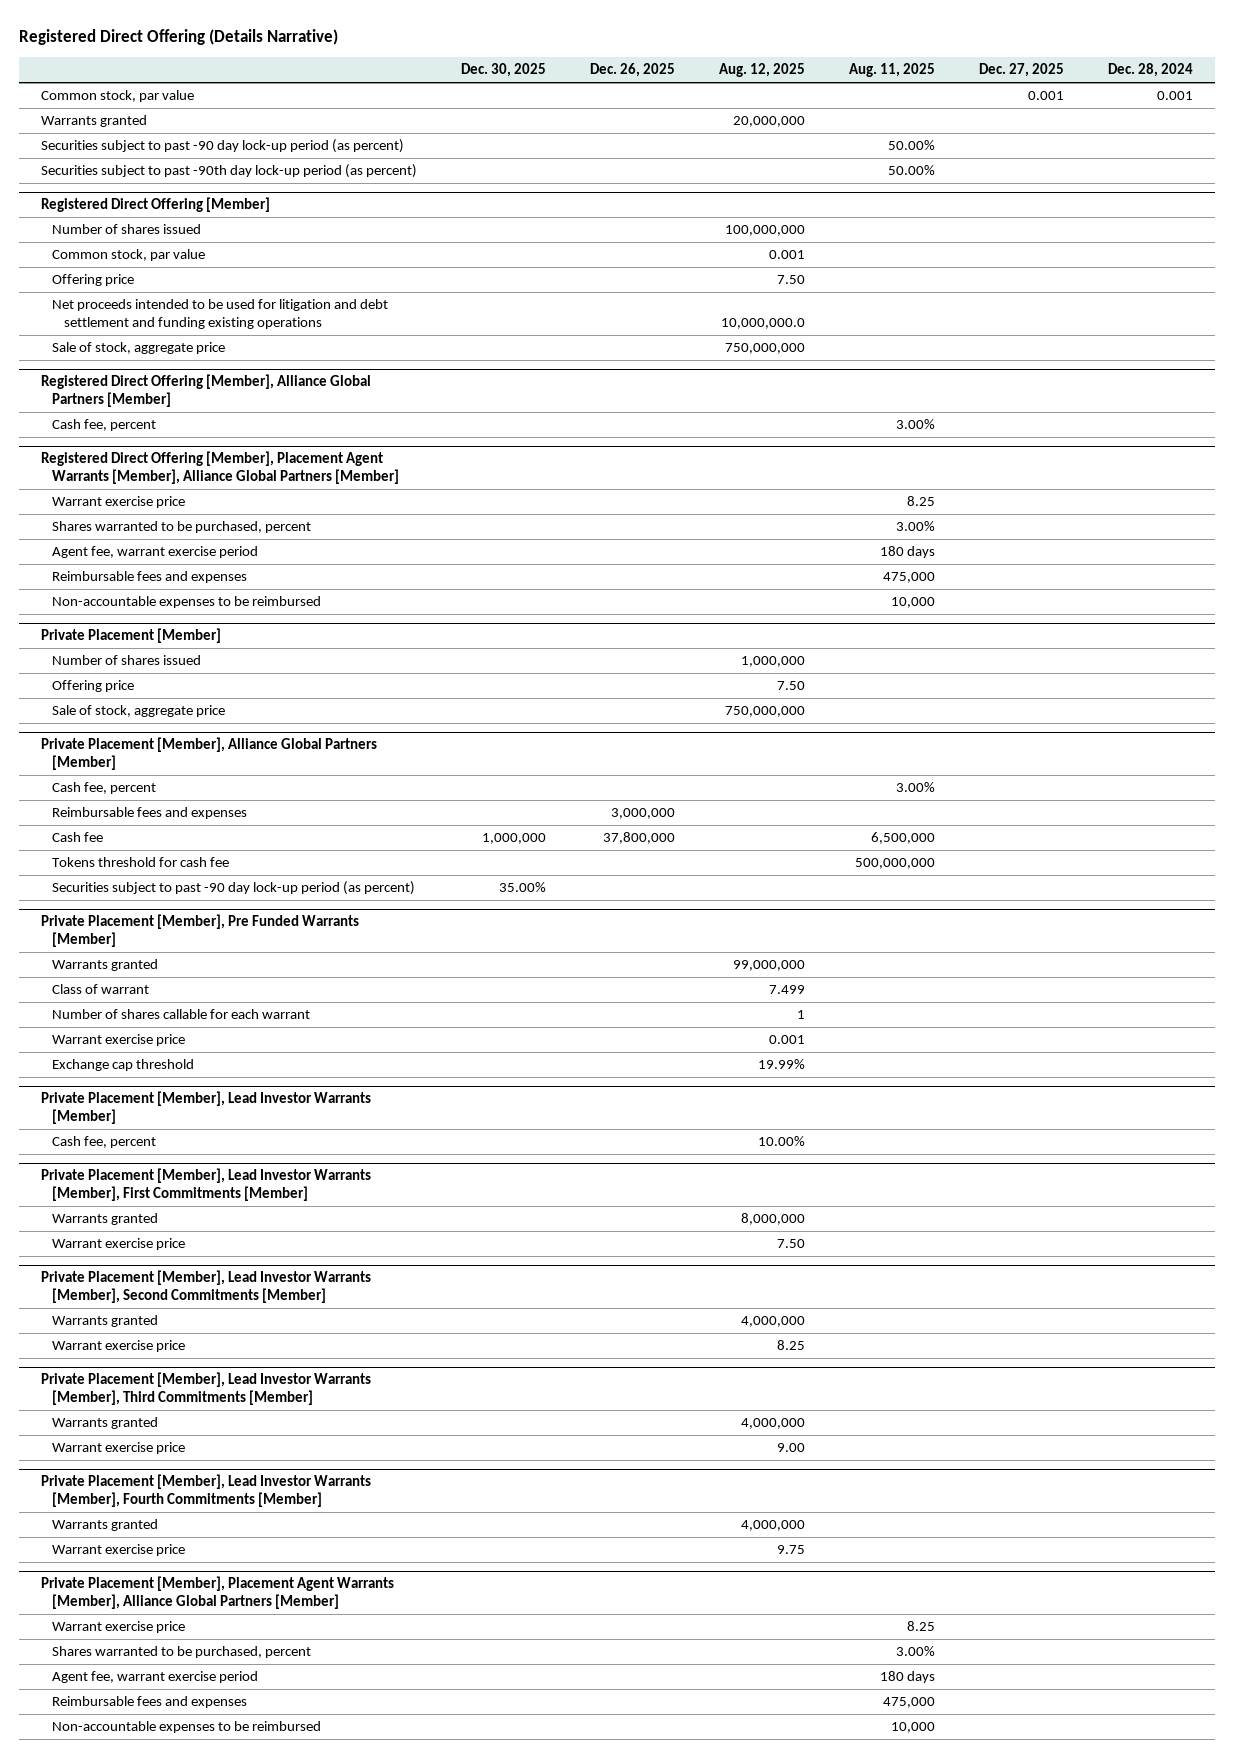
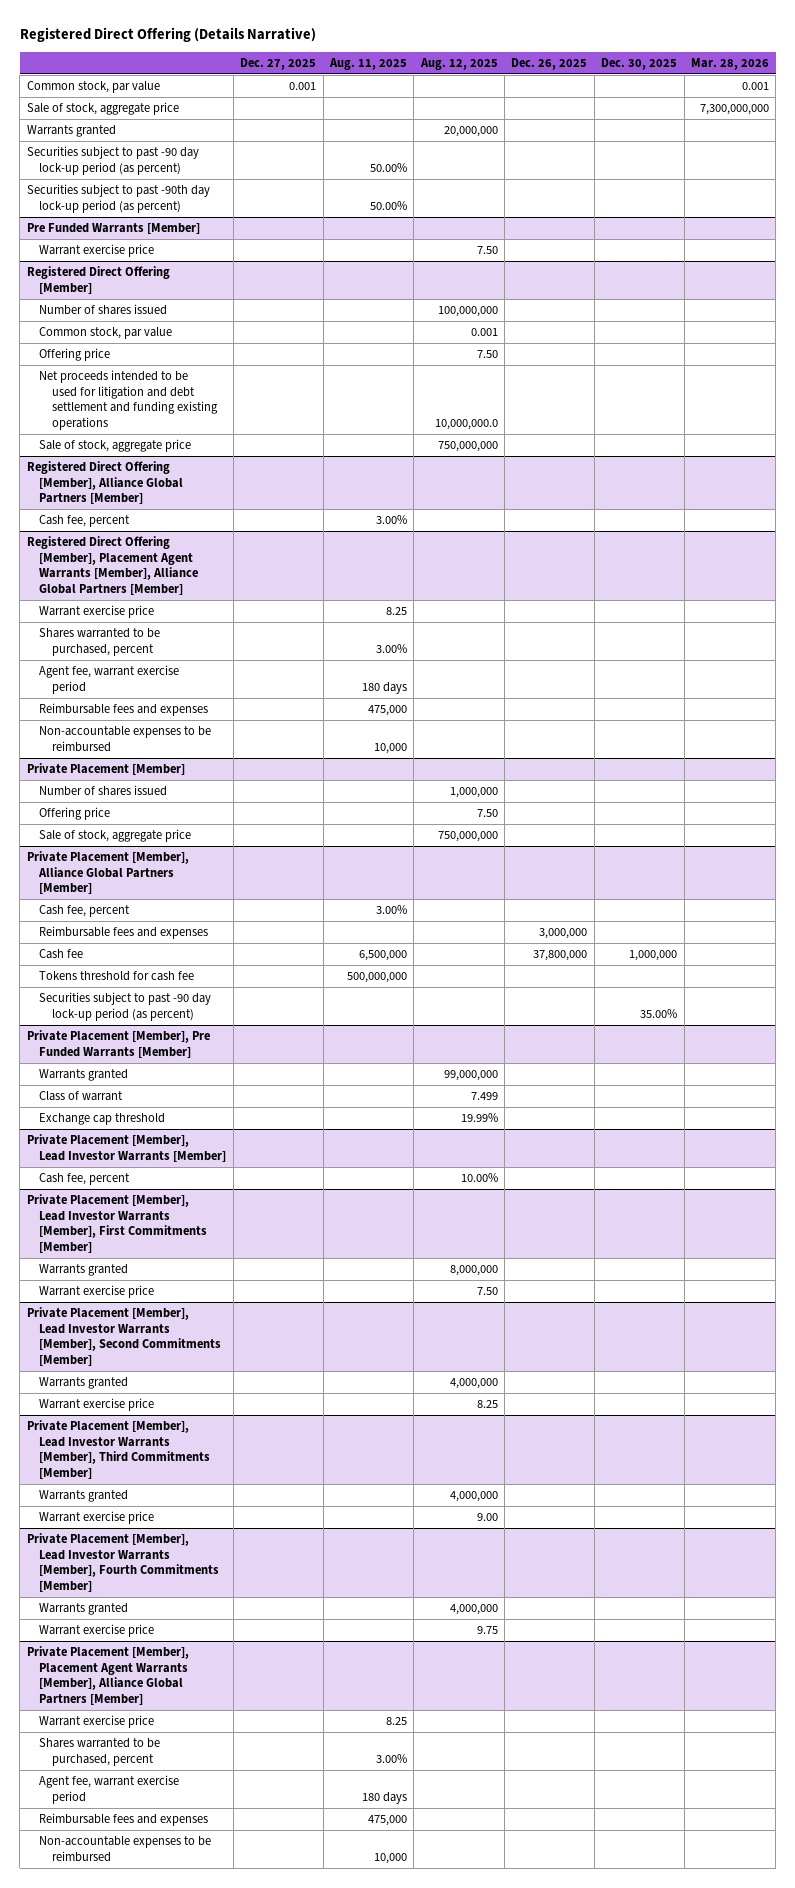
- | Dec. 30, 2025 | Dec. 26, 2025 | Aug. 12, 2025 | Aug. 11, 2025 | Dec. 27, 2025 | Dec. 28, 2024
+ | Dec. 27, 2025 | Aug. 11, 2025 | Aug. 12, 2025 | Dec. 26, 2025 | Dec. 30, 2025 | Mar. 28, 2026
+ Sale of stock, aggregate price | | | | | | 7,300,000,000
+ Pre Funded Warrants [Member]
+ Warrant exercise price | | | 7.50 | | |
@ Private Placement [Member], Pre Funded Warrants [Member]
- Number of shares callable for each warrant | | | 1 | | |
- Warrant exercise price | | | 0.001 | | |

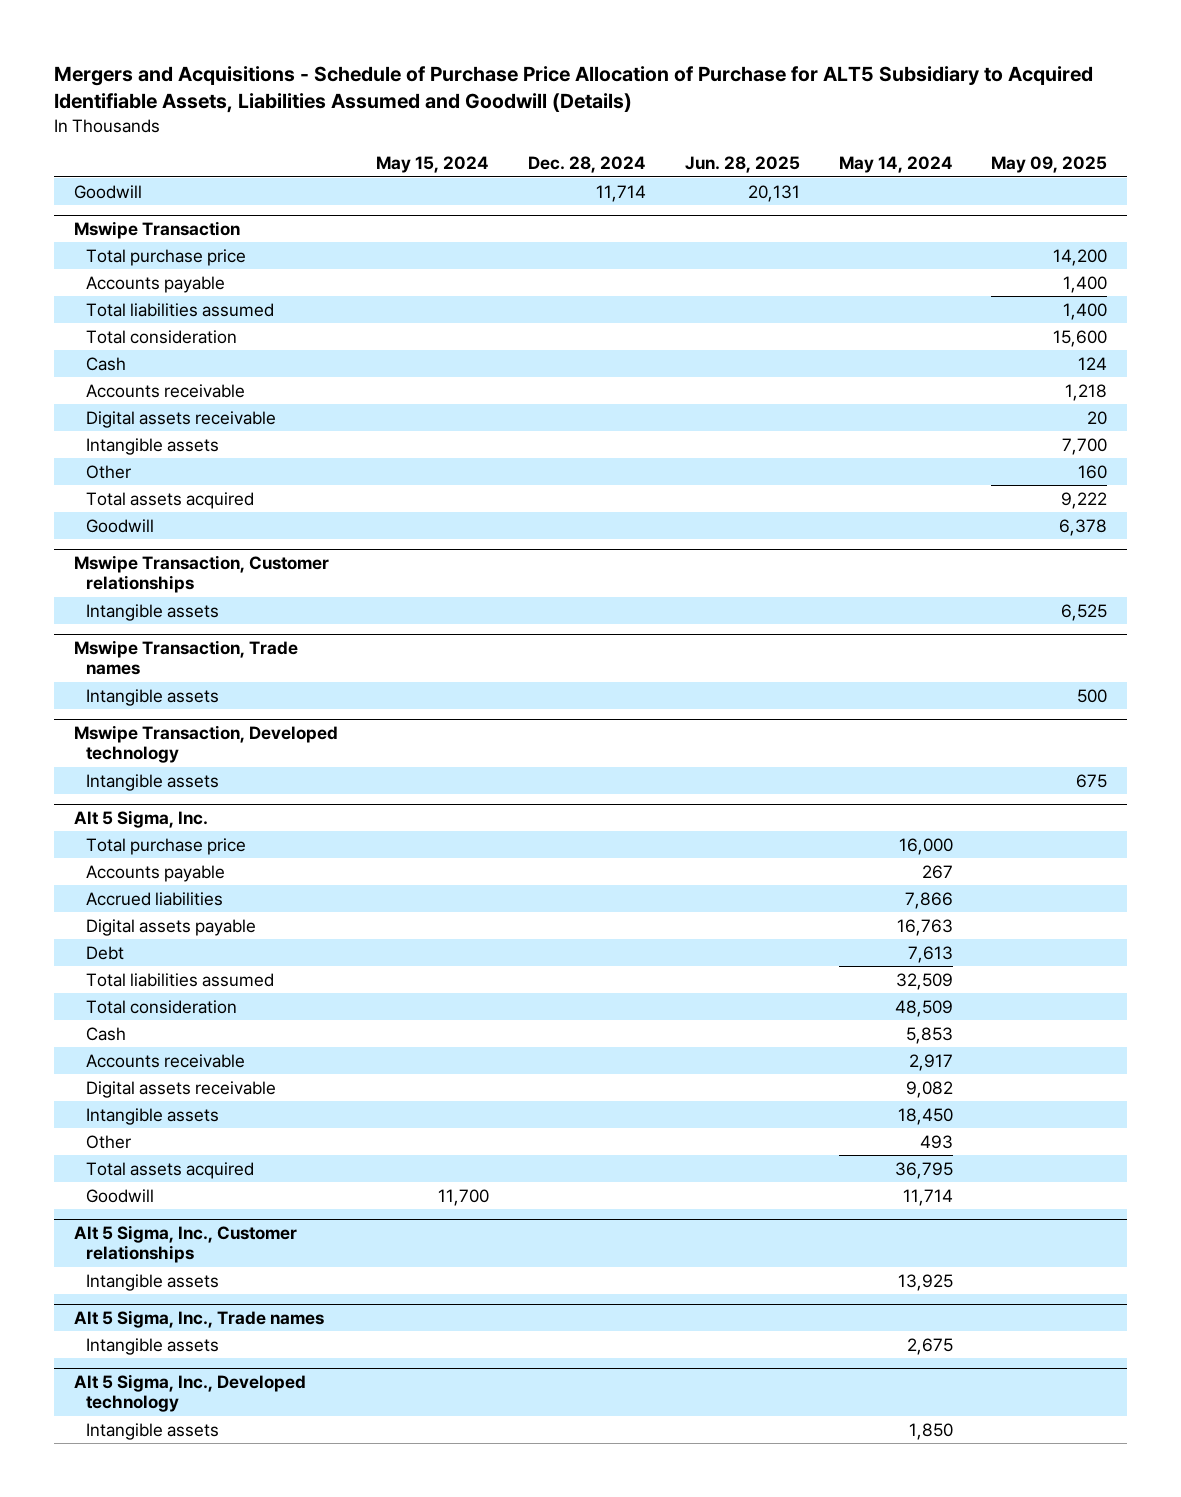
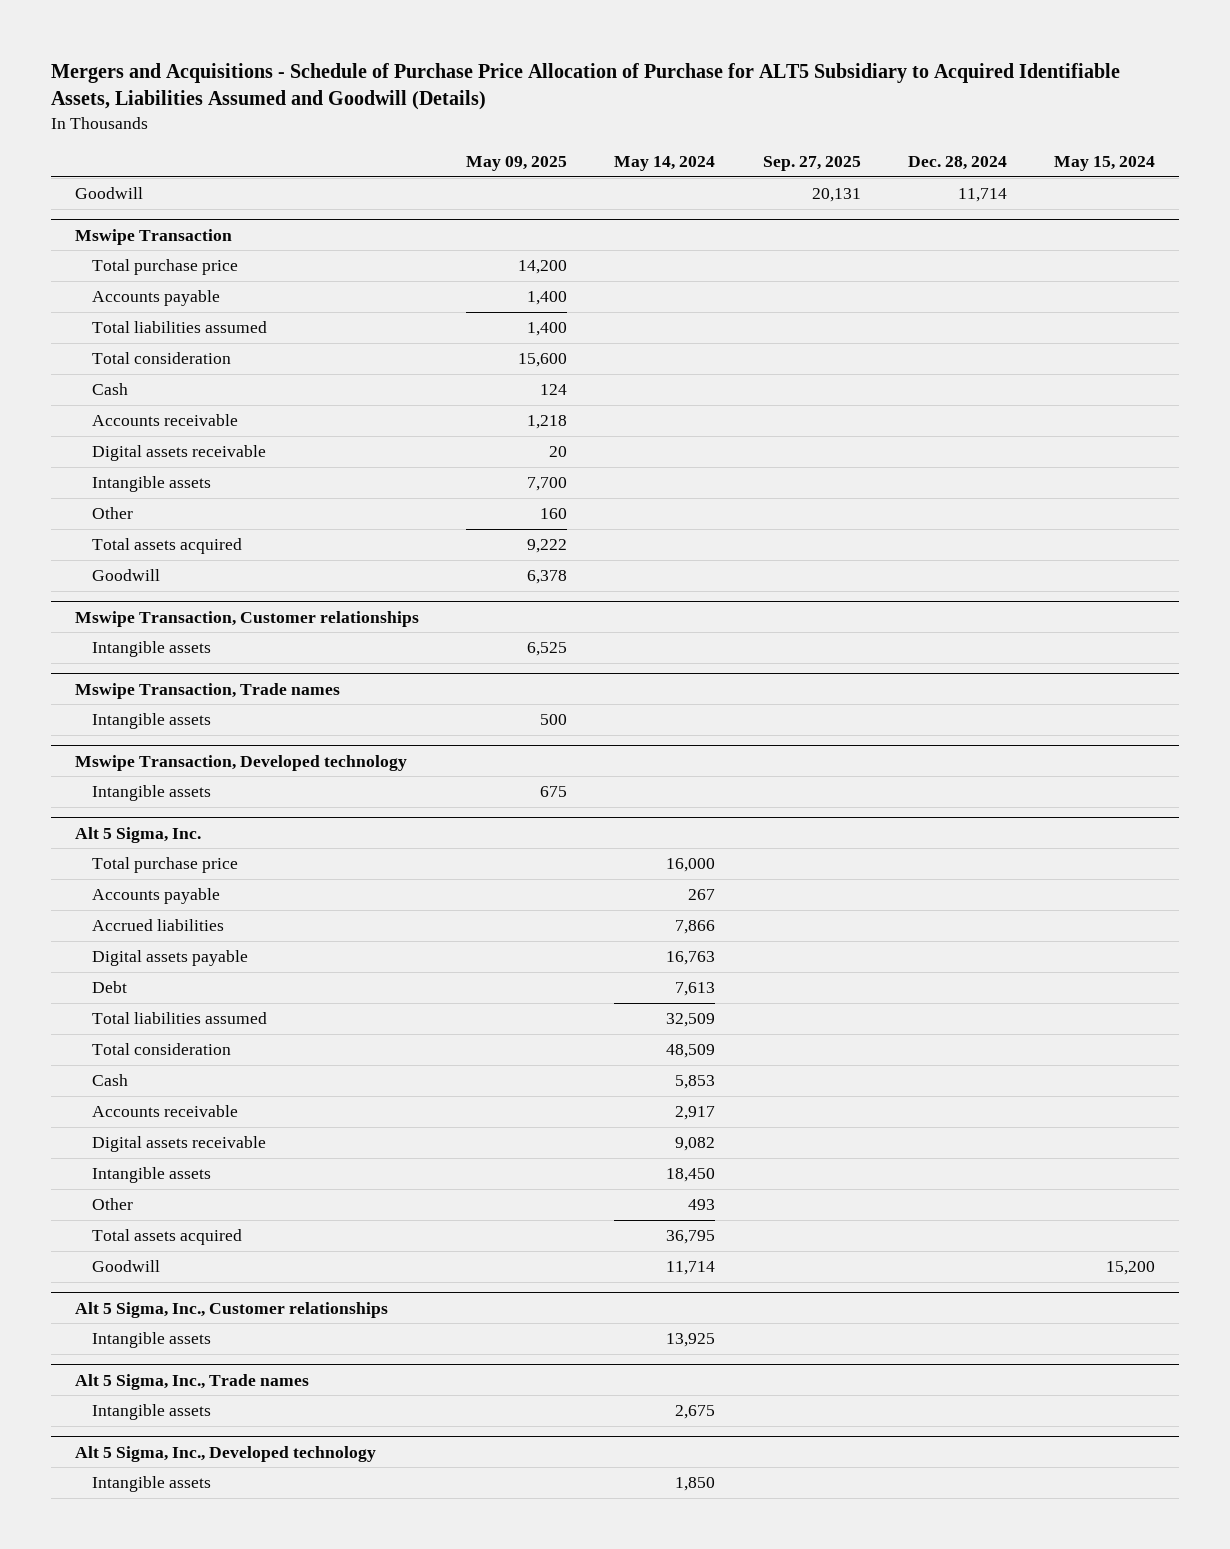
- | May 15, 2024 | Dec. 28, 2024 | Jun. 28, 2025 | May 14, 2024 | May 09, 2025
+ | May 09, 2025 | May 14, 2024 | Sep. 27, 2025 | Dec. 28, 2024 | May 15, 2024
@ Alt 5 Sigma, Inc.
- Goodwill | 11,700 | | | 11,714 |
+ Goodwill | | 11,714 | | | 15,200

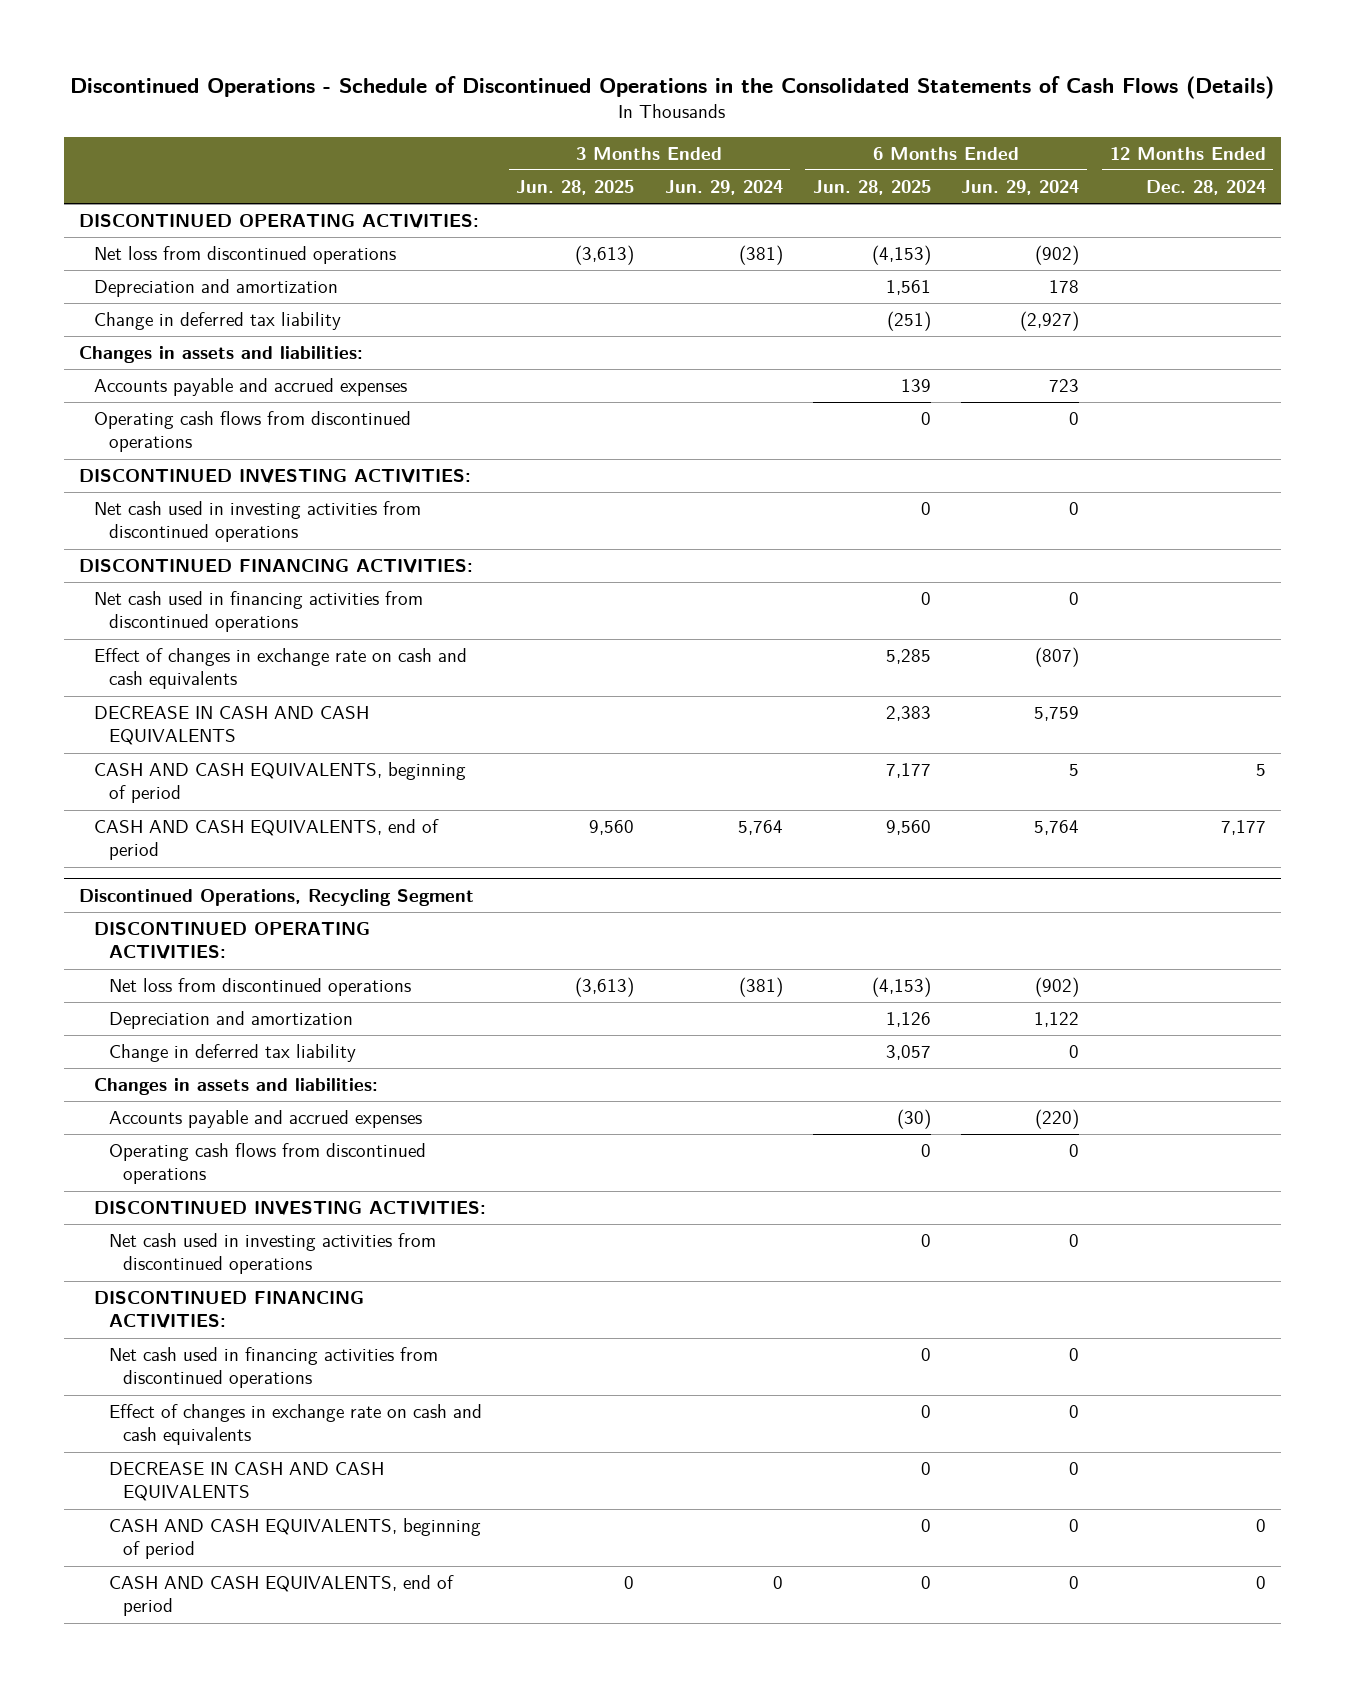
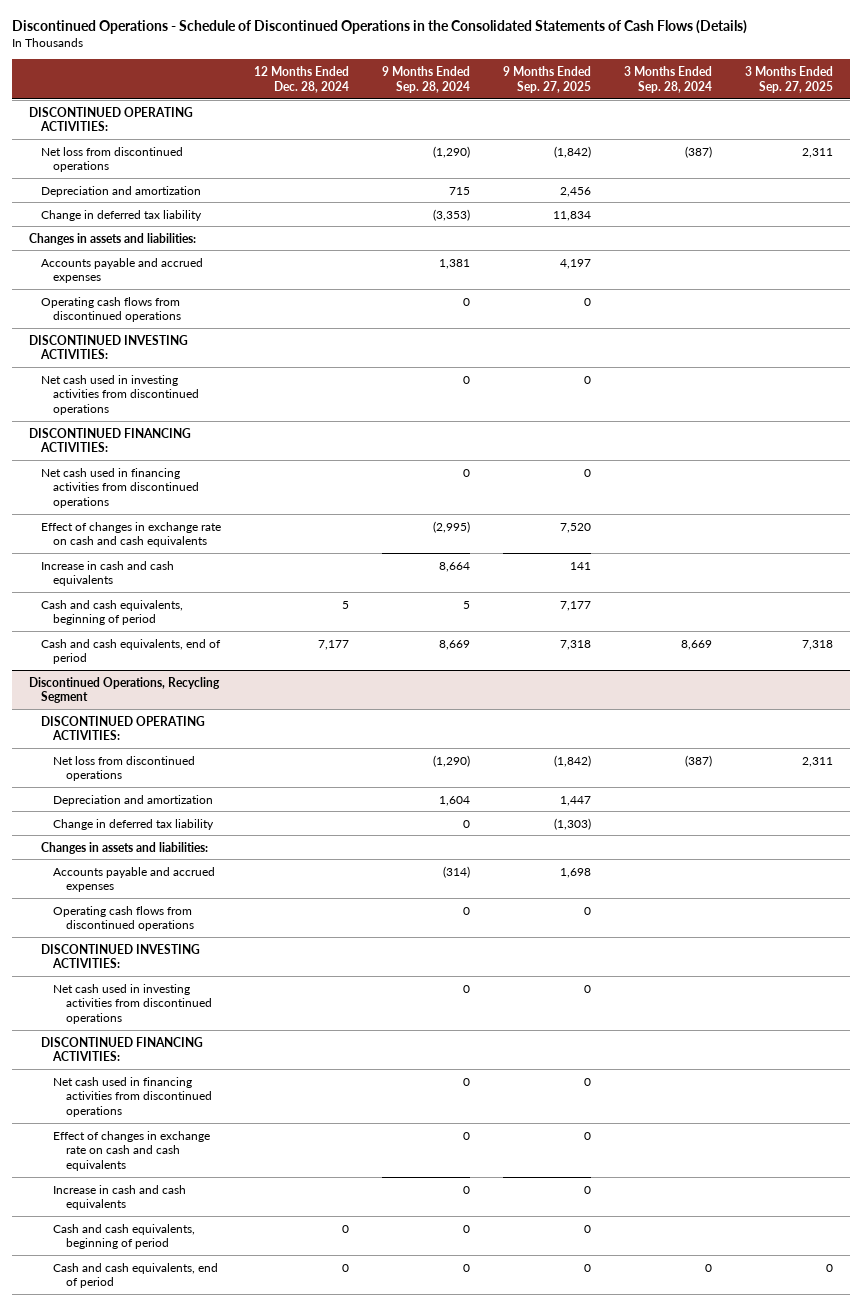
- | 3 Months Ended Jun. 28, 2025 | 3 Months Ended Jun. 29, 2024 | 6 Months Ended Jun. 28, 2025 | 6 Months Ended Jun. 29, 2024 | 12 Months Ended Dec. 28, 2024
+ | 12 Months Ended Dec. 28, 2024 | 9 Months Ended Sep. 28, 2024 | 9 Months Ended Sep. 27, 2025 | 3 Months Ended Sep. 28, 2024 | 3 Months Ended Sep. 27, 2025
- DECREASE IN CASH AND CASH EQUIVALENTS | | | 2,383 | 5,759 |
- CASH AND CASH EQUIVALENTS, beginning of period | | | 7,177 | 5 | 5
- CASH AND CASH EQUIVALENTS, end of period | 9,560 | 5,764 | 9,560 | 5,764 | 7,177
+ Increase in cash and cash equivalents | | 8,664 | 141 | |
+ Cash and cash equivalents, beginning of period | 5 | 5 | 7,177 | |
+ Cash and cash equivalents, end of period | 7,177 | 8,669 | 7,318 | 8,669 | 7,318
@ Discontinued Operations, Recycling Segment
- DECREASE IN CASH AND CASH EQUIVALENTS | | | 0 | 0 |
- CASH AND CASH EQUIVALENTS, beginning of period | | | 0 | 0 | 0
- CASH AND CASH EQUIVALENTS, end of period | 0 | 0 | 0 | 0 | 0
+ Increase in cash and cash equivalents | | 0 | 0 | |
+ Cash and cash equivalents, beginning of period | 0 | 0 | 0 | |
+ Cash and cash equivalents, end of period | 0 | 0 | 0 | 0 | 0

